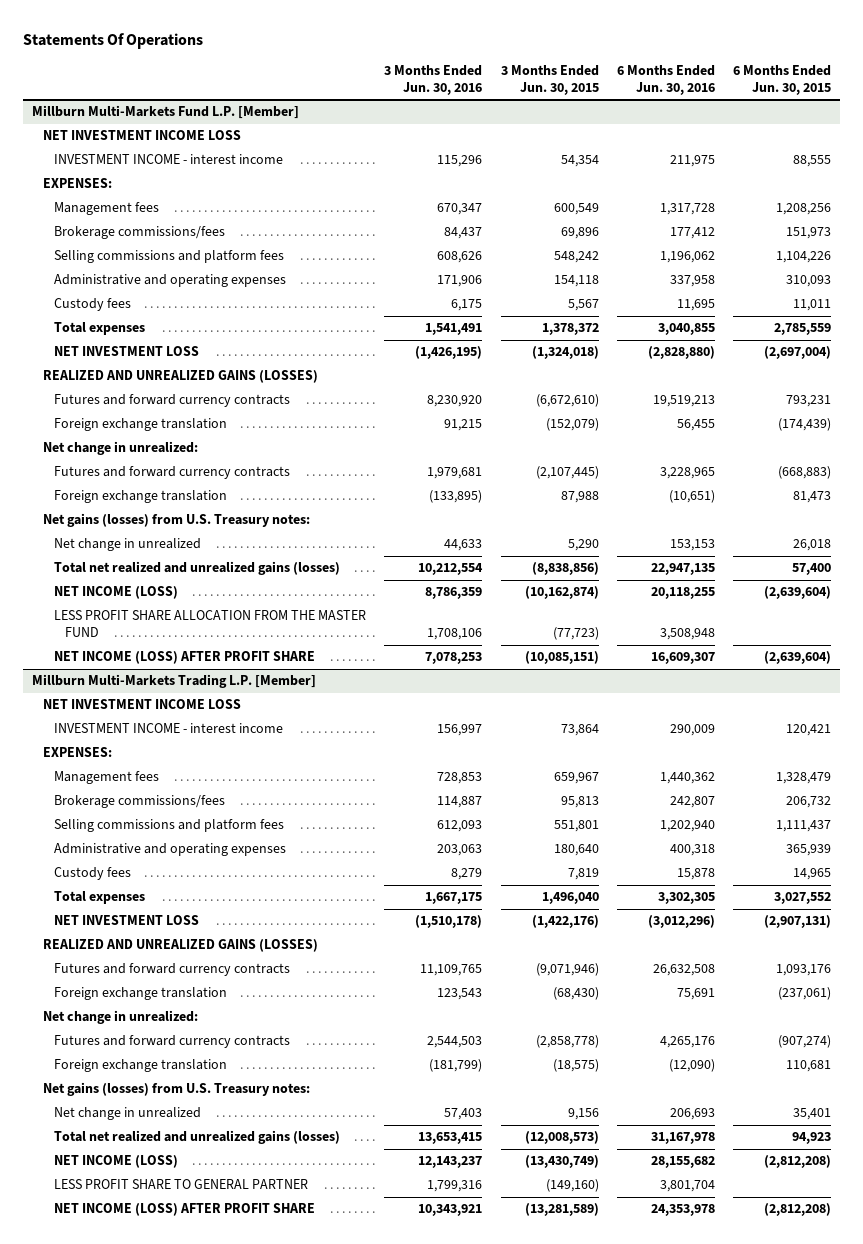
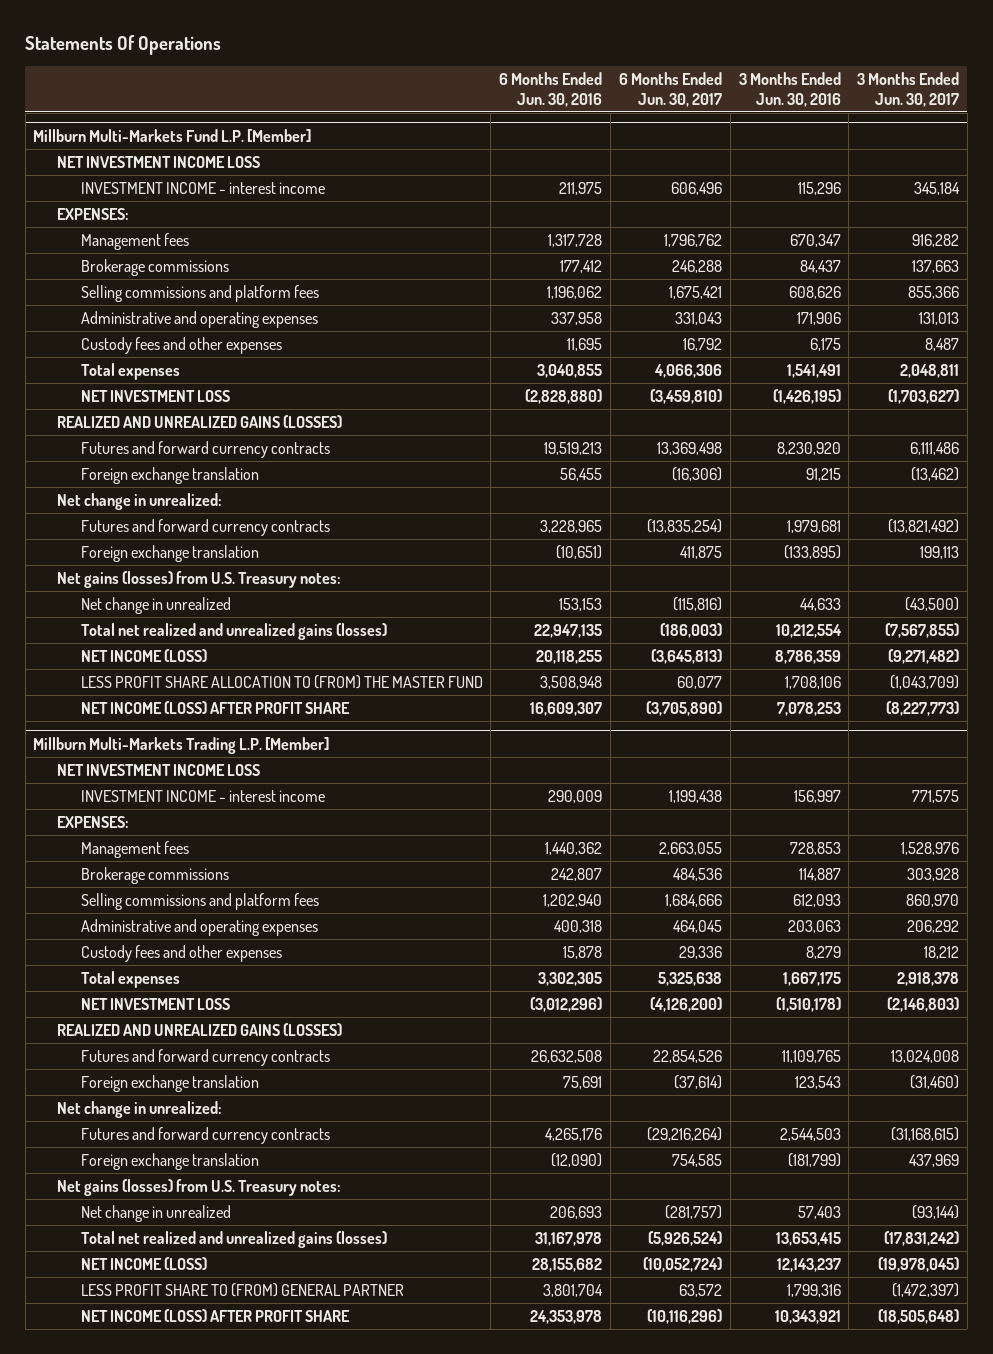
- | 3 Months Ended Jun. 30, 2016 | 3 Months Ended Jun. 30, 2015 | 6 Months Ended Jun. 30, 2016 | 6 Months Ended Jun. 30, 2015
+ | 6 Months Ended Jun. 30, 2016 | 6 Months Ended Jun. 30, 2017 | 3 Months Ended Jun. 30, 2016 | 3 Months Ended Jun. 30, 2017
@ Millburn Multi-Markets Fund L.P. [Member]
- Brokerage commissions/fees | 84,437 | 69,896 | 177,412 | 151,973
+ Brokerage commissions | 177,412 | 246,288 | 84,437 | 137,663
- Custody fees | 6,175 | 5,567 | 11,695 | 11,011
+ Custody fees and other expenses | 11,695 | 16,792 | 6,175 | 8,487
- LESS PROFIT SHARE ALLOCATION FROM THE MASTER FUND | 1,708,106 | (77,723) | 3,508,948 |
+ LESS PROFIT SHARE ALLOCATION TO (FROM) THE MASTER FUND | 3,508,948 | 60,077 | 1,708,106 | (1,043,709)
@ Millburn Multi-Markets Trading L.P. [Member]
- Brokerage commissions/fees | 114,887 | 95,813 | 242,807 | 206,732
+ Brokerage commissions | 242,807 | 484,536 | 114,887 | 303,928
- Custody fees | 8,279 | 7,819 | 15,878 | 14,965
+ Custody fees and other expenses | 15,878 | 29,336 | 8,279 | 18,212
- LESS PROFIT SHARE TO GENERAL PARTNER | 1,799,316 | (149,160) | 3,801,704 |
+ LESS PROFIT SHARE TO (FROM) GENERAL PARTNER | 3,801,704 | 63,572 | 1,799,316 | (1,472,397)

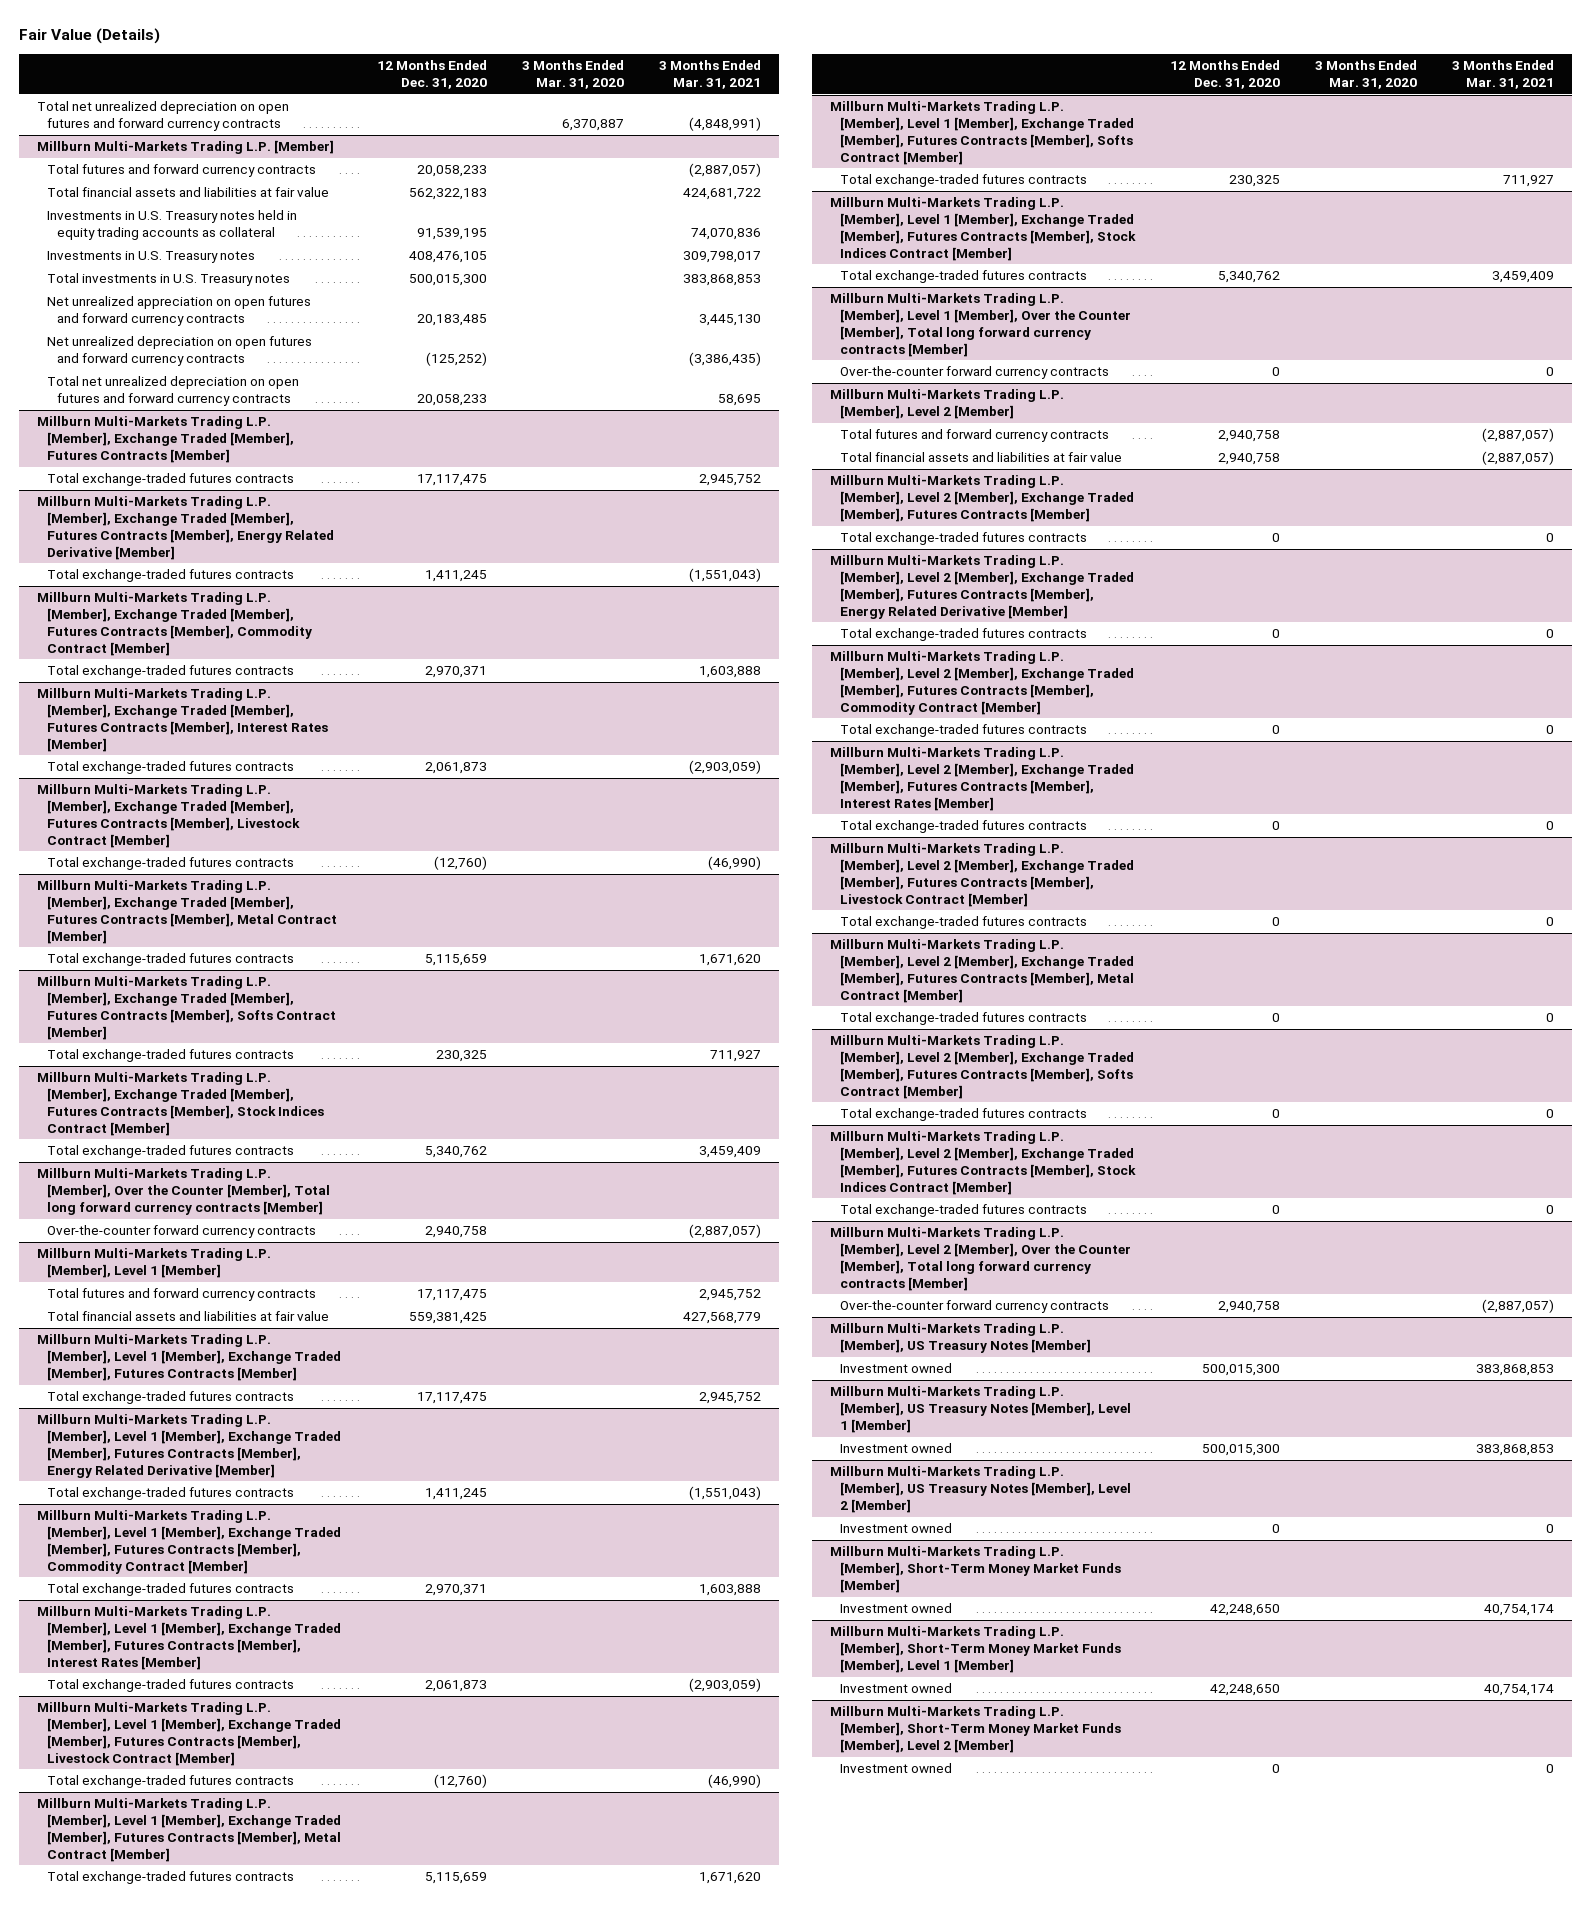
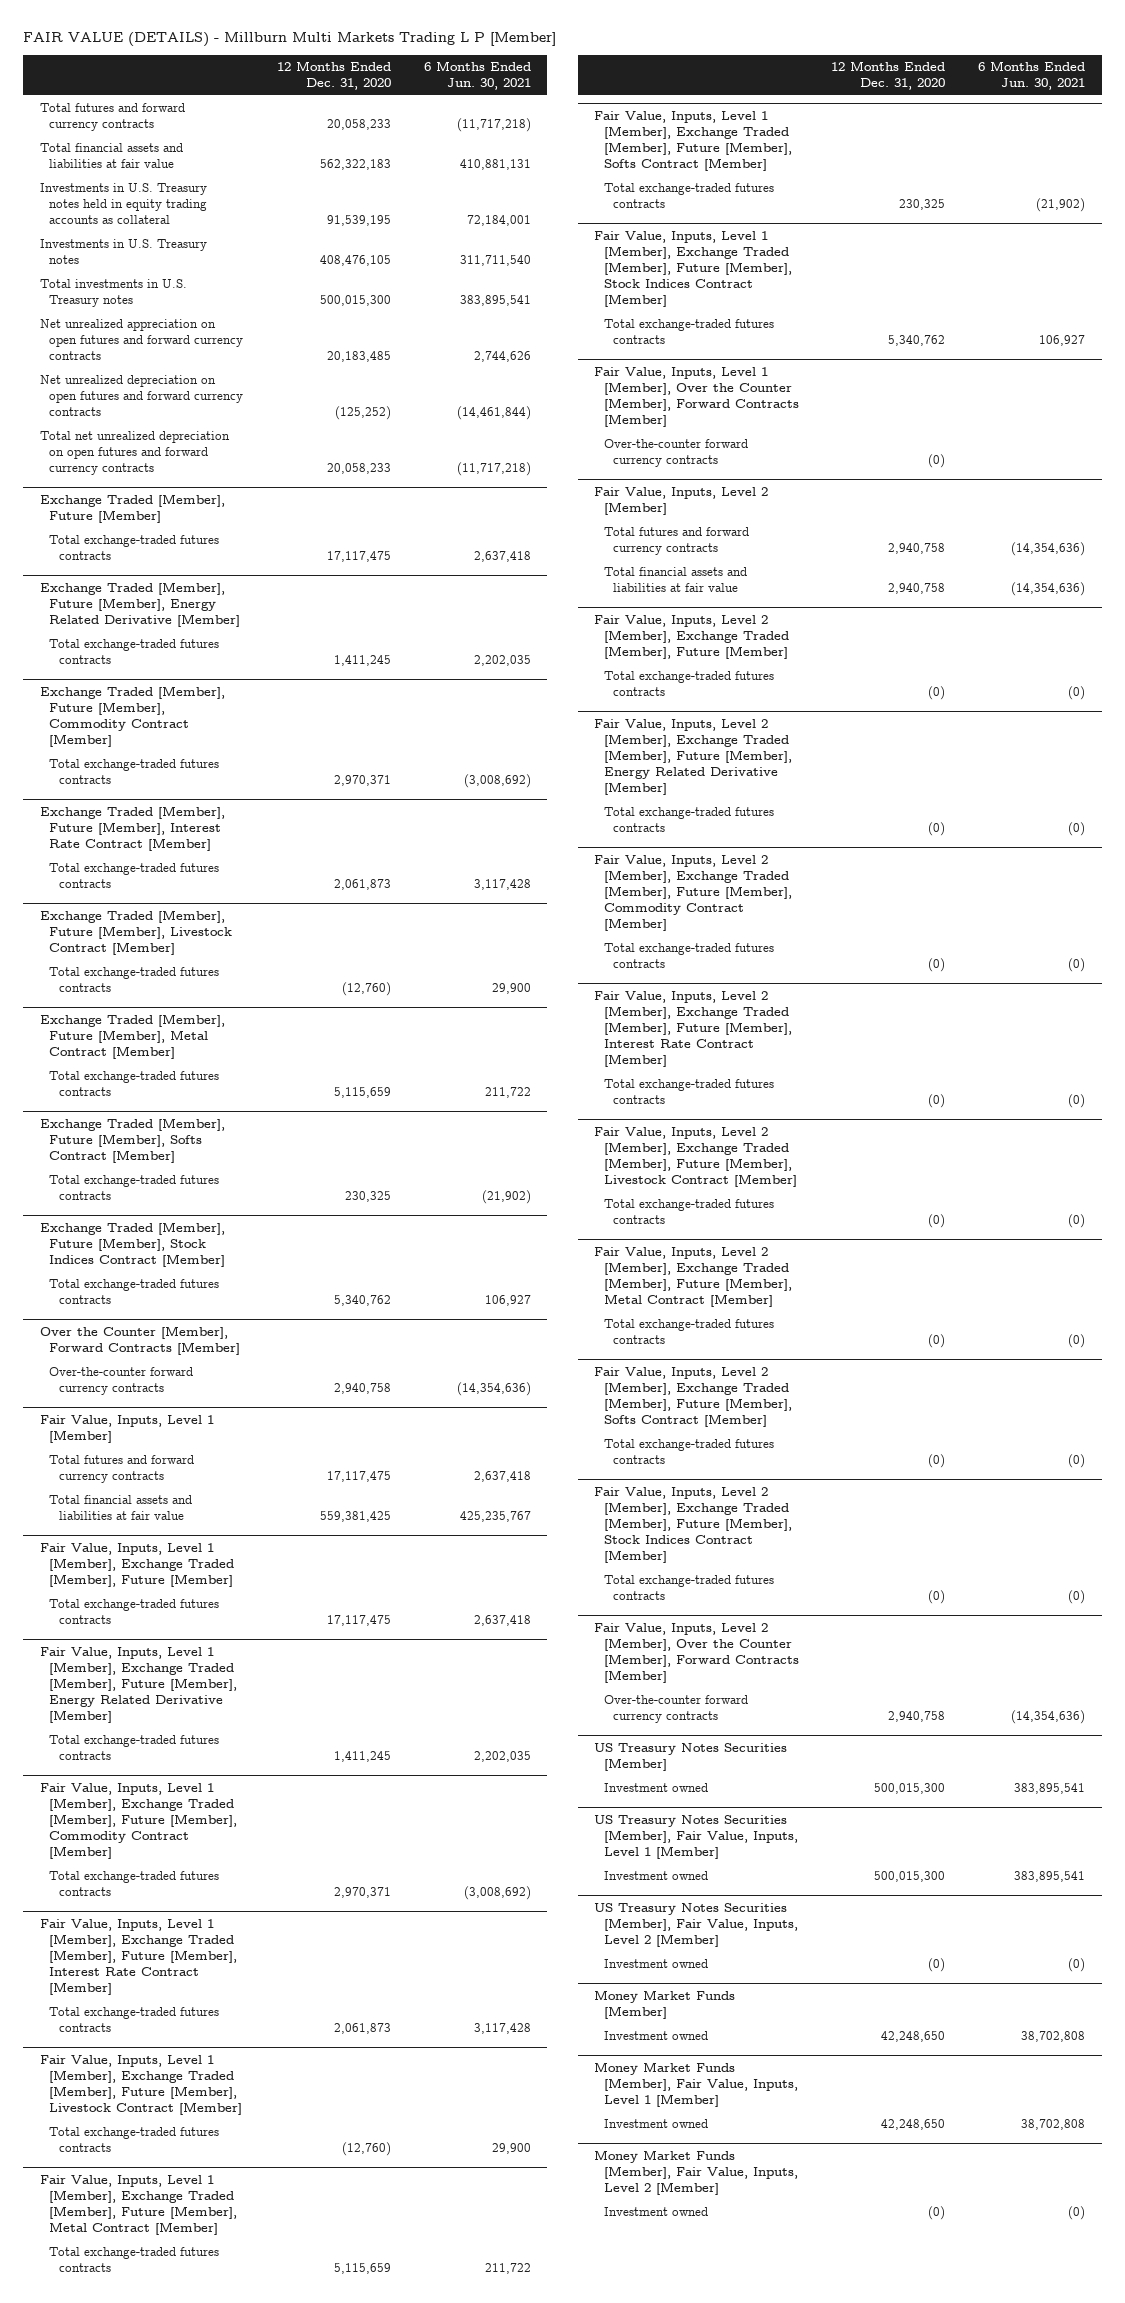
- Fair Value (Details)
+ FAIR VALUE (DETAILS) - Millburn Multi Markets Trading L P [Member]
- | 12 Months Ended Dec. 31, 2020 | 3 Months Ended Mar. 31, 2020 | 3 Months Ended Mar. 31, 2021
+ | 12 Months Ended Dec. 31, 2020 | 6 Months Ended Jun. 30, 2021
- Total net unrealized depreciation on open futures and forward currency contracts | | 6,370,887 | (4,848,991)
- Millburn Multi-Markets Trading L.P. [Member]
- Millburn Multi-Markets Trading L.P. [Member], Exchange Traded [Member], Futures Contracts [Member]
+ Exchange Traded [Member], Future [Member]
- Millburn Multi-Markets Trading L.P. [Member], Exchange Traded [Member], Futures Contracts [Member], Energy Related Derivative [Member]
+ Exchange Traded [Member], Future [Member], Energy Related Derivative [Member]
- Millburn Multi-Markets Trading L.P. [Member], Exchange Traded [Member], Futures Contracts [Member], Commodity Contract [Member]
+ Exchange Traded [Member], Future [Member], Commodity Contract [Member]
- Millburn Multi-Markets Trading L.P. [Member], Exchange Traded [Member], Futures Contracts [Member], Interest Rates [Member]
+ Exchange Traded [Member], Future [Member], Interest Rate Contract [Member]
- Millburn Multi-Markets Trading L.P. [Member], Exchange Traded [Member], Futures Contracts [Member], Livestock Contract [Member]
+ Exchange Traded [Member], Future [Member], Livestock Contract [Member]
- Millburn Multi-Markets Trading L.P. [Member], Exchange Traded [Member], Futures Contracts [Member], Metal Contract [Member]
+ Exchange Traded [Member], Future [Member], Metal Contract [Member]
- Millburn Multi-Markets Trading L.P. [Member], Exchange Traded [Member], Futures Contracts [Member], Softs Contract [Member]
+ Exchange Traded [Member], Future [Member], Softs Contract [Member]
- Millburn Multi-Markets Trading L.P. [Member], Exchange Traded [Member], Futures Contracts [Member], Stock Indices Contract [Member]
+ Exchange Traded [Member], Future [Member], Stock Indices Contract [Member]
- Millburn Multi-Markets Trading L.P. [Member], Over the Counter [Member], Total long forward currency contracts [Member]
+ Over the Counter [Member], Forward Contracts [Member]
- Millburn Multi-Markets Trading L.P. [Member], Level 1 [Member]
+ Fair Value, Inputs, Level 1 [Member]
- Millburn Multi-Markets Trading L.P. [Member], Level 1 [Member], Exchange Traded [Member], Futures Contracts [Member]
+ Fair Value, Inputs, Level 1 [Member], Exchange Traded [Member], Future [Member]
- Millburn Multi-Markets Trading L.P. [Member], Level 1 [Member], Exchange Traded [Member], Futures Contracts [Member], Energy Related Derivative [Member]
+ Fair Value, Inputs, Level 1 [Member], Exchange Traded [Member], Future [Member], Energy Related Derivative [Member]
- Millburn Multi-Markets Trading L.P. [Member], Level 1 [Member], Exchange Traded [Member], Futures Contracts [Member], Commodity Contract [Member]
+ Fair Value, Inputs, Level 1 [Member], Exchange Traded [Member], Future [Member], Commodity Contract [Member]
- Millburn Multi-Markets Trading L.P. [Member], Level 1 [Member], Exchange Traded [Member], Futures Contracts [Member], Interest Rates [Member]
+ Fair Value, Inputs, Level 1 [Member], Exchange Traded [Member], Future [Member], Interest Rate Contract [Member]
- Millburn Multi-Markets Trading L.P. [Member], Level 1 [Member], Exchange Traded [Member], Futures Contracts [Member], Livestock Contract [Member]
+ Fair Value, Inputs, Level 1 [Member], Exchange Traded [Member], Future [Member], Livestock Contract [Member]
- Millburn Multi-Markets Trading L.P. [Member], Level 1 [Member], Exchange Traded [Member], Futures Contracts [Member], Metal Contract [Member]
+ Fair Value, Inputs, Level 1 [Member], Exchange Traded [Member], Future [Member], Metal Contract [Member]
- Millburn Multi-Markets Trading L.P. [Member], Level 1 [Member], Exchange Traded [Member], Futures Contracts [Member], Softs Contract [Member]
+ Fair Value, Inputs, Level 1 [Member], Exchange Traded [Member], Future [Member], Softs Contract [Member]
- Millburn Multi-Markets Trading L.P. [Member], Level 1 [Member], Exchange Traded [Member], Futures Contracts [Member], Stock Indices Contract [Member]
+ Fair Value, Inputs, Level 1 [Member], Exchange Traded [Member], Future [Member], Stock Indices Contract [Member]
- Millburn Multi-Markets Trading L.P. [Member], Level 1 [Member], Over the Counter [Member], Total long forward currency contracts [Member]
- Over-the-counter forward currency contracts | 0 | | 0
- Millburn Multi-Markets Trading L.P. [Member], Level 2 [Member]
+ Fair Value, Inputs, Level 1 [Member], Over the Counter [Member], Forward Contracts [Member]
+ Over-the-counter forward currency contracts | (0) |
+ Fair Value, Inputs, Level 2 [Member]
- Millburn Multi-Markets Trading L.P. [Member], Level 2 [Member], Exchange Traded [Member], Futures Contracts [Member]
- Total exchange-traded futures contracts | 0 | | 0
- Millburn Multi-Markets Trading L.P. [Member], Level 2 [Member], Exchange Traded [Member], Futures Contracts [Member], Energy Related Derivative [Member]
- Total exchange-traded futures contracts | 0 | | 0
- Millburn Multi-Markets Trading L.P. [Member], Level 2 [Member], Exchange Traded [Member], Futures Contracts [Member], Commodity Contract [Member]
- Total exchange-traded futures contracts | 0 | | 0
- Millburn Multi-Markets Trading L.P. [Member], Level 2 [Member], Exchange Traded [Member], Futures Contracts [Member], Interest Rates [Member]
- Total exchange-traded futures contracts | 0 | | 0
- Millburn Multi-Markets Trading L.P. [Member], Level 2 [Member], Exchange Traded [Member], Futures Contracts [Member], Livestock Contract [Member]
- Total exchange-traded futures contracts | 0 | | 0
- Millburn Multi-Markets Trading L.P. [Member], Level 2 [Member], Exchange Traded [Member], Futures Contracts [Member], Metal Contract [Member]
- Total exchange-traded futures contracts | 0 | | 0
- Millburn Multi-Markets Trading L.P. [Member], Level 2 [Member], Exchange Traded [Member], Futures Contracts [Member], Softs Contract [Member]
- Total exchange-traded futures contracts | 0 | | 0
- Millburn Multi-Markets Trading L.P. [Member], Level 2 [Member], Exchange Traded [Member], Futures Contracts [Member], Stock Indices Contract [Member]
- Total exchange-traded futures contracts | 0 | | 0
- Millburn Multi-Markets Trading L.P. [Member], Level 2 [Member], Over the Counter [Member], Total long forward currency contracts [Member]
+ Fair Value, Inputs, Level 2 [Member], Exchange Traded [Member], Future [Member]
+ Total exchange-traded futures contracts | (0) | (0)
+ Fair Value, Inputs, Level 2 [Member], Exchange Traded [Member], Future [Member], Energy Related Derivative [Member]
+ Total exchange-traded futures contracts | (0) | (0)
+ Fair Value, Inputs, Level 2 [Member], Exchange Traded [Member], Future [Member], Commodity Contract [Member]
+ Total exchange-traded futures contracts | (0) | (0)
+ Fair Value, Inputs, Level 2 [Member], Exchange Traded [Member], Future [Member], Interest Rate Contract [Member]
+ Total exchange-traded futures contracts | (0) | (0)
+ Fair Value, Inputs, Level 2 [Member], Exchange Traded [Member], Future [Member], Livestock Contract [Member]
+ Total exchange-traded futures contracts | (0) | (0)
+ Fair Value, Inputs, Level 2 [Member], Exchange Traded [Member], Future [Member], Metal Contract [Member]
+ Total exchange-traded futures contracts | (0) | (0)
+ Fair Value, Inputs, Level 2 [Member], Exchange Traded [Member], Future [Member], Softs Contract [Member]
+ Total exchange-traded futures contracts | (0) | (0)
+ Fair Value, Inputs, Level 2 [Member], Exchange Traded [Member], Future [Member], Stock Indices Contract [Member]
+ Total exchange-traded futures contracts | (0) | (0)
+ Fair Value, Inputs, Level 2 [Member], Over the Counter [Member], Forward Contracts [Member]
- Millburn Multi-Markets Trading L.P. [Member], US Treasury Notes [Member]
+ US Treasury Notes Securities [Member]
- Millburn Multi-Markets Trading L.P. [Member], US Treasury Notes [Member], Level 1 [Member]
+ US Treasury Notes Securities [Member], Fair Value, Inputs, Level 1 [Member]
- Millburn Multi-Markets Trading L.P. [Member], US Treasury Notes [Member], Level 2 [Member]
- Investment owned | 0 | | 0
- Millburn Multi-Markets Trading L.P. [Member], Short-Term Money Market Funds [Member]
+ US Treasury Notes Securities [Member], Fair Value, Inputs, Level 2 [Member]
+ Investment owned | (0) | (0)
+ Money Market Funds [Member]
- Millburn Multi-Markets Trading L.P. [Member], Short-Term Money Market Funds [Member], Level 1 [Member]
+ Money Market Funds [Member], Fair Value, Inputs, Level 1 [Member]
- Millburn Multi-Markets Trading L.P. [Member], Short-Term Money Market Funds [Member], Level 2 [Member]
- Investment owned | 0 | | 0
+ Money Market Funds [Member], Fair Value, Inputs, Level 2 [Member]
+ Investment owned | (0) | (0)

